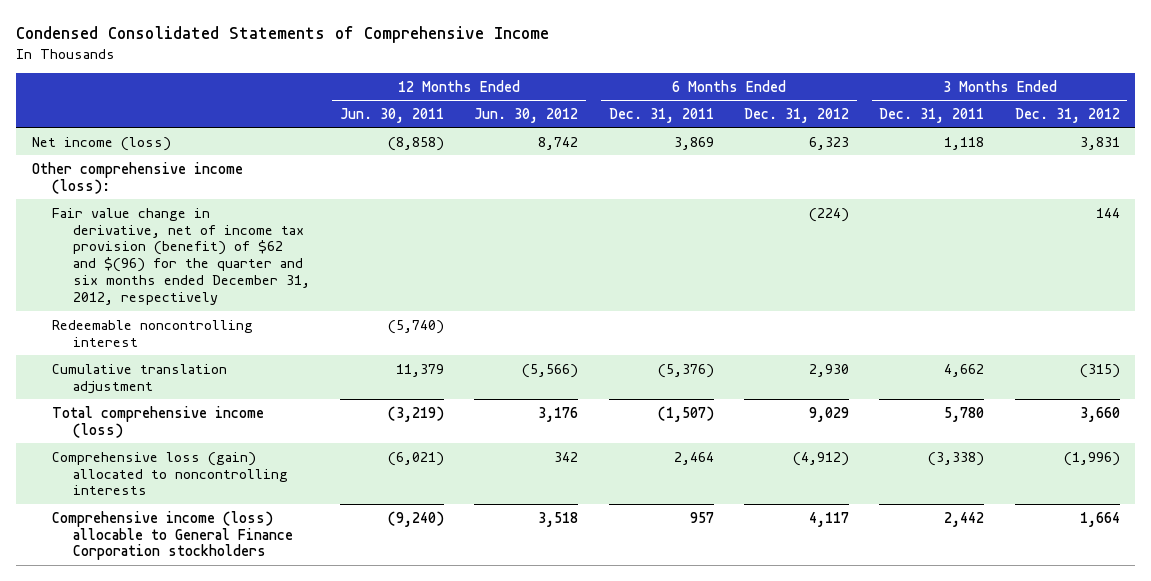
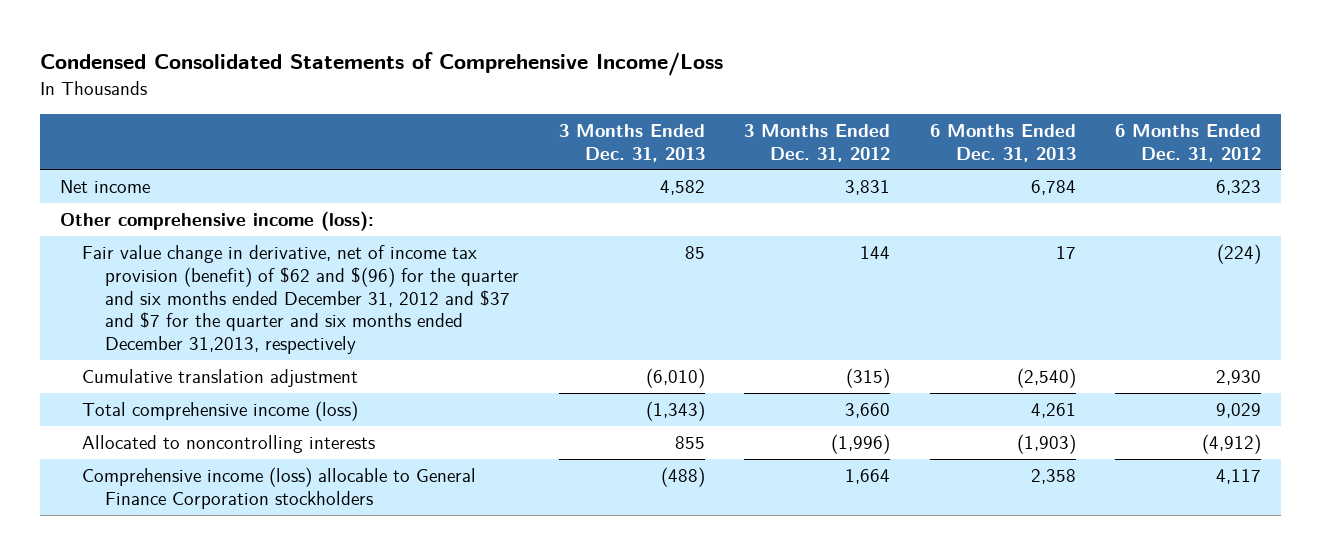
- Condensed Consolidated Statements of Comprehensive Income
+ Condensed Consolidated Statements of Comprehensive Income/Loss
- | 12 Months Ended Jun. 30, 2011 | 12 Months Ended Jun. 30, 2012 | 6 Months Ended Dec. 31, 2011 | 6 Months Ended Dec. 31, 2012 | 3 Months Ended Dec. 31, 2011 | 3 Months Ended Dec. 31, 2012
+ | 3 Months Ended Dec. 31, 2013 | 3 Months Ended Dec. 31, 2012 | 6 Months Ended Dec. 31, 2013 | 6 Months Ended Dec. 31, 2012
- Net income (loss) | (8,858) | 8,742 | 3,869 | 6,323 | 1,118 | 3,831
+ Net income | 4,582 | 3,831 | 6,784 | 6,323
- Fair value change in derivative, net of income tax provision (benefit) of $62 and $(96) for the quarter and six months ended December 31, 2012, respectively | | | | (224) | | 144
- Redeemable noncontrolling interest | (5,740) | | | | |
+ Fair value change in derivative, net of income tax provision (benefit) of $62 and $(96) for the quarter and six months ended December 31, 2012 and $37 and $7 for the quarter and six months ended December 31,2013, respectively | 85 | 144 | 17 | (224)
- Comprehensive loss (gain) allocated to noncontrolling interests | (6,021) | 342 | 2,464 | (4,912) | (3,338) | (1,996)
+ Allocated to noncontrolling interests | 855 | (1,996) | (1,903) | (4,912)

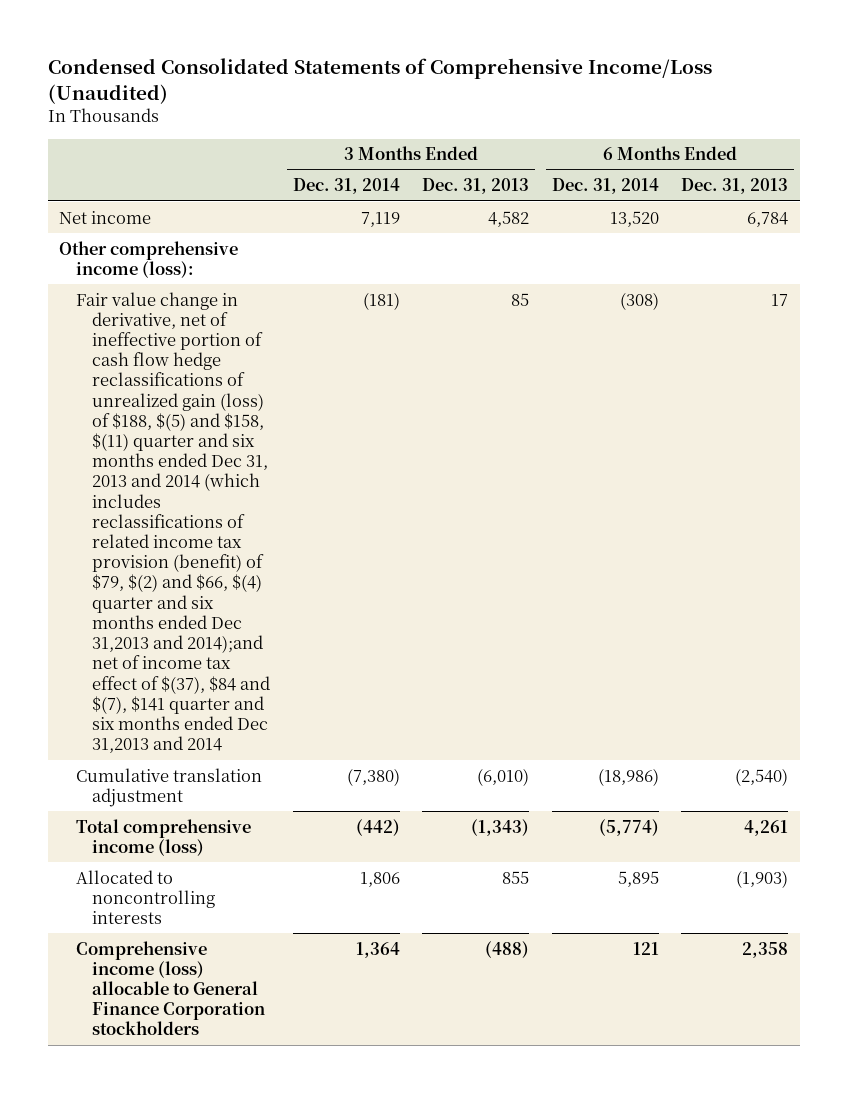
- Condensed Consolidated Statements of Comprehensive Income/Loss
+ Condensed Consolidated Statements of Comprehensive Income/Loss (Unaudited)
- | 3 Months Ended Dec. 31, 2013 | 3 Months Ended Dec. 31, 2012 | 6 Months Ended Dec. 31, 2013 | 6 Months Ended Dec. 31, 2012
+ | 3 Months Ended Dec. 31, 2014 | 3 Months Ended Dec. 31, 2013 | 6 Months Ended Dec. 31, 2014 | 6 Months Ended Dec. 31, 2013
- Fair value change in derivative, net of income tax provision (benefit) of $62 and $(96) for the quarter and six months ended December 31, 2012 and $37 and $7 for the quarter and six months ended December 31,2013, respectively | 85 | 144 | 17 | (224)
+ Fair value change in derivative, net of ineffective portion of cash flow hedge reclassifications of unrealized gain (loss) of $188, $(5) and $158, $(11) quarter and six months ended Dec 31, 2013 and 2014 (which includes reclassifications of related income tax provision (benefit) of $79, $(2) and $66, $(4) quarter and six months ended Dec 31,2013 and 2014);and net of income tax effect of $(37), $84 and $(7), $141 quarter and six months ended Dec 31,2013 and 2014 | (181) | 85 | (308) | 17

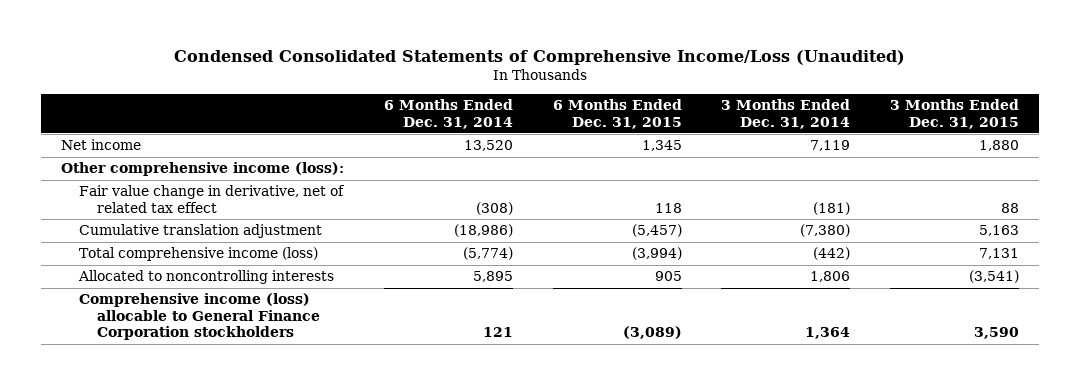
- | 3 Months Ended Dec. 31, 2014 | 3 Months Ended Dec. 31, 2013 | 6 Months Ended Dec. 31, 2014 | 6 Months Ended Dec. 31, 2013
+ | 6 Months Ended Dec. 31, 2014 | 6 Months Ended Dec. 31, 2015 | 3 Months Ended Dec. 31, 2014 | 3 Months Ended Dec. 31, 2015
- Fair value change in derivative, net of ineffective portion of cash flow hedge reclassifications of unrealized gain (loss) of $188, $(5) and $158, $(11) quarter and six months ended Dec 31, 2013 and 2014 (which includes reclassifications of related income tax provision (benefit) of $79, $(2) and $66, $(4) quarter and six months ended Dec 31,2013 and 2014);and net of income tax effect of $(37), $84 and $(7), $141 quarter and six months ended Dec 31,2013 and 2014 | (181) | 85 | (308) | 17
+ Fair value change in derivative, net of related tax effect | (308) | 118 | (181) | 88

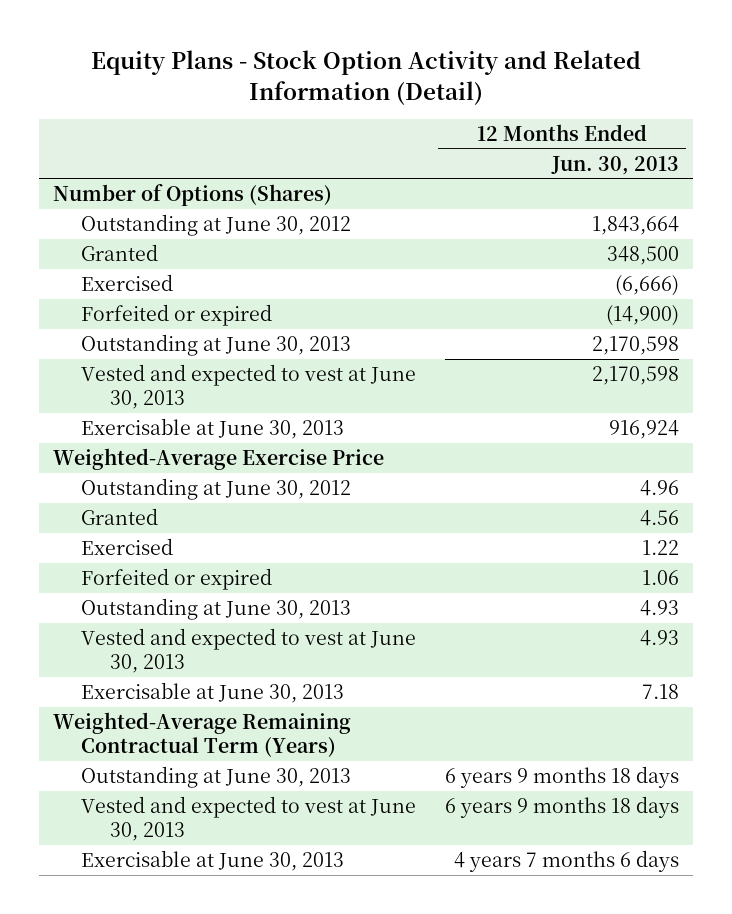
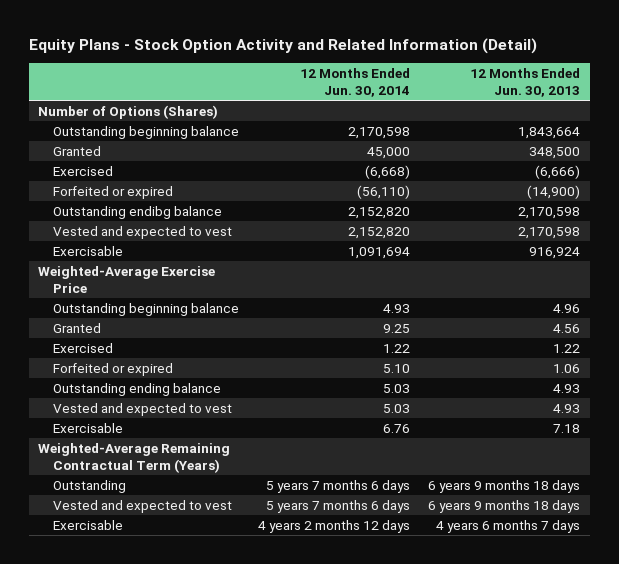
- | 12 Months Ended Jun. 30, 2013
+ | 12 Months Ended Jun. 30, 2014 | 12 Months Ended Jun. 30, 2013
- Outstanding at June 30, 2012 | 1,843,664
+ Outstanding beginning balance | 2,170,598 | 1,843,664
- Outstanding at June 30, 2013 | 2,170,598
- Vested and expected to vest at June 30, 2013 | 2,170,598
- Exercisable at June 30, 2013 | 916,924
+ Outstanding endibg balance | 2,152,820 | 2,170,598
+ Vested and expected to vest | 2,152,820 | 2,170,598
+ Exercisable | 1,091,694 | 916,924
- Outstanding at June 30, 2012 | 4.96
+ Outstanding beginning balance | 4.93 | 4.96
- Outstanding at June 30, 2013 | 4.93
- Vested and expected to vest at June 30, 2013 | 4.93
- Exercisable at June 30, 2013 | 7.18
+ Outstanding ending balance | 5.03 | 4.93
+ Vested and expected to vest | 5.03 | 4.93
+ Exercisable | 6.76 | 7.18
- Outstanding at June 30, 2013 | 6 years 9 months 18 days
- Vested and expected to vest at June 30, 2013 | 6 years 9 months 18 days
- Exercisable at June 30, 2013 | 4 years 7 months 6 days
+ Outstanding | 5 years 7 months 6 days | 6 years 9 months 18 days
+ Vested and expected to vest | 5 years 7 months 6 days | 6 years 9 months 18 days
+ Exercisable | 4 years 2 months 12 days | 4 years 6 months 7 days

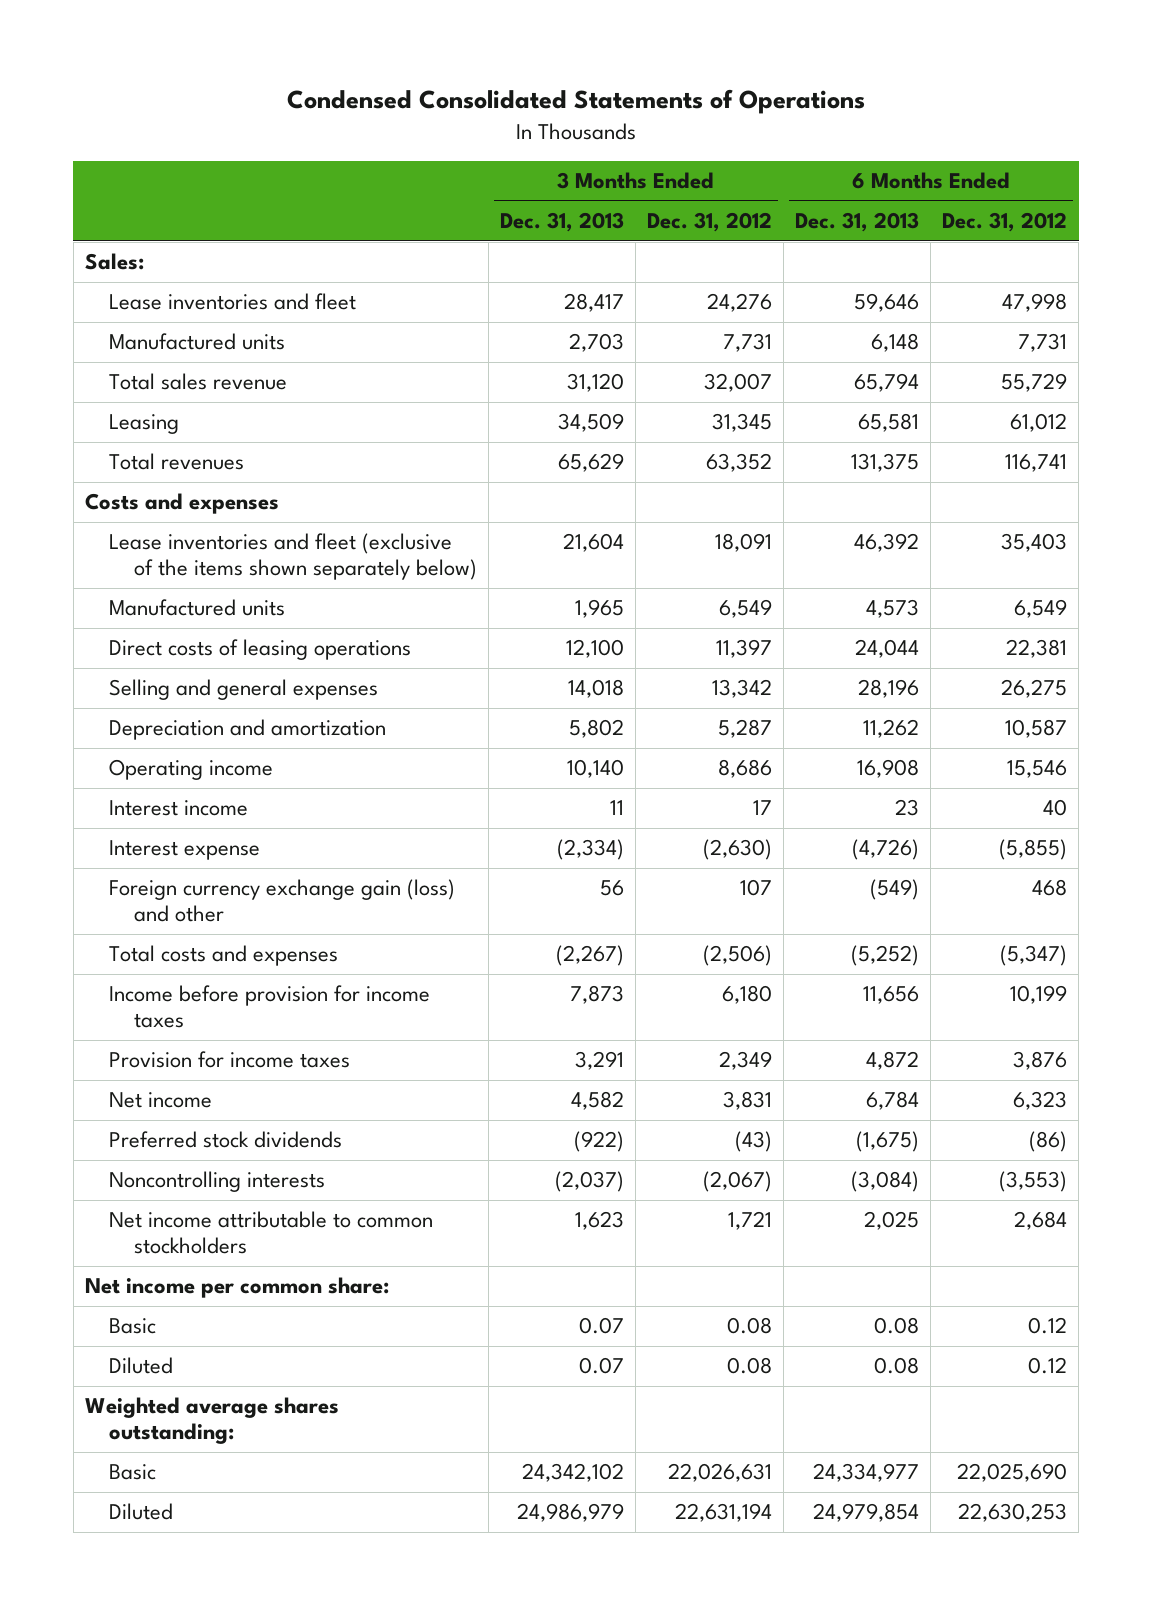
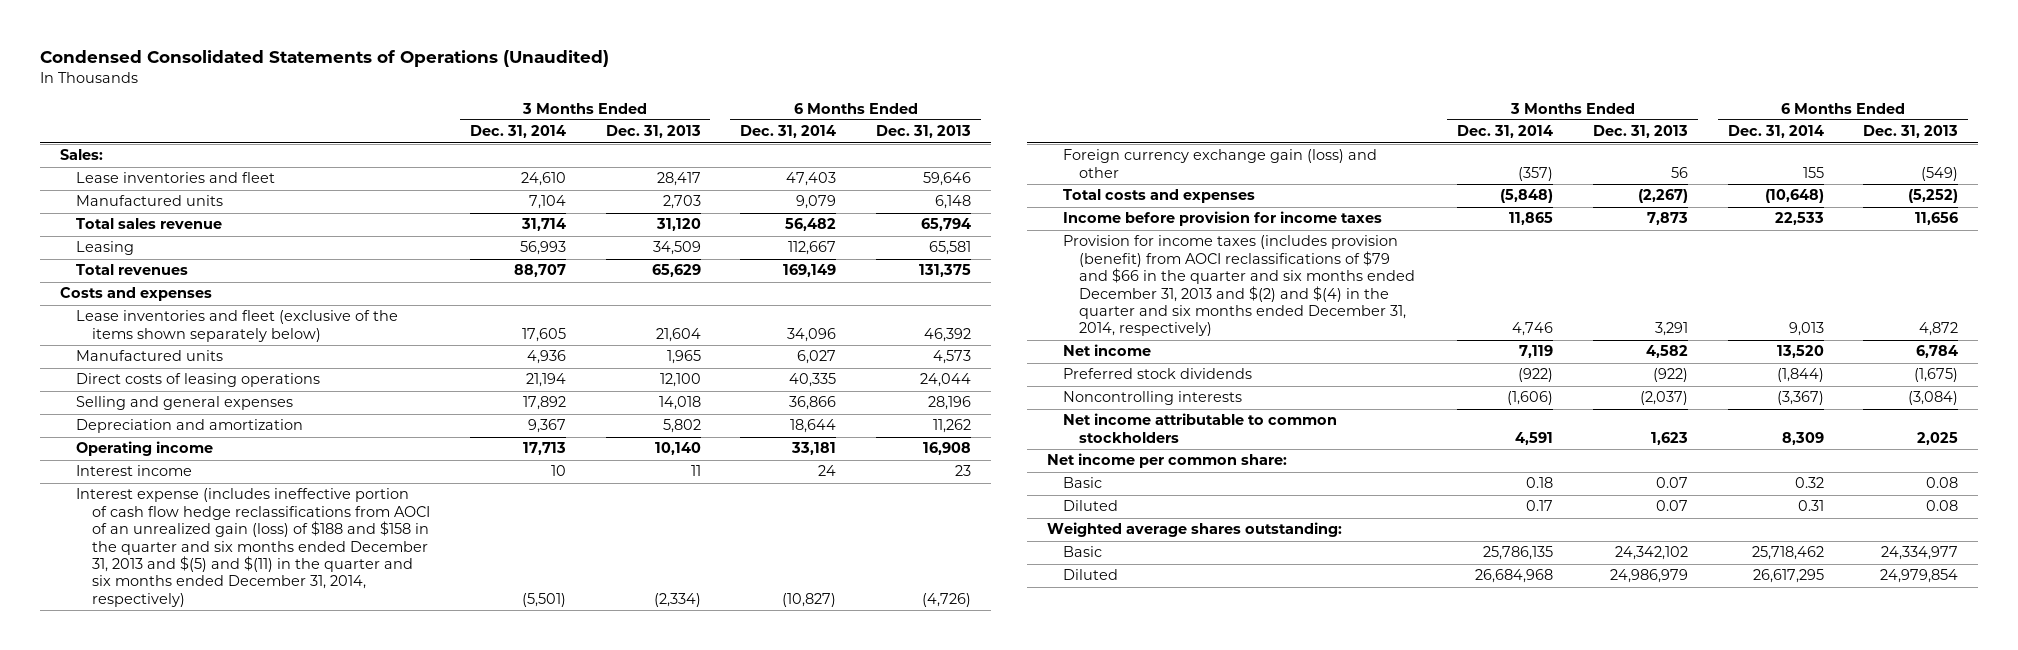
- Condensed Consolidated Statements of Operations
+ Condensed Consolidated Statements of Operations (Unaudited)
- | 3 Months Ended Dec. 31, 2013 | 3 Months Ended Dec. 31, 2012 | 6 Months Ended Dec. 31, 2013 | 6 Months Ended Dec. 31, 2012
+ | 3 Months Ended Dec. 31, 2014 | 3 Months Ended Dec. 31, 2013 | 6 Months Ended Dec. 31, 2014 | 6 Months Ended Dec. 31, 2013
- Interest expense | (2,334) | (2,630) | (4,726) | (5,855)
+ Interest expense (includes ineffective portion of cash flow hedge reclassifications from AOCI of an unrealized gain (loss) of $188 and $158 in the quarter and six months ended December 31, 2013 and $(5) and $(11) in the quarter and six months ended December 31, 2014, respectively) | (5,501) | (2,334) | (10,827) | (4,726)
- Provision for income taxes | 3,291 | 2,349 | 4,872 | 3,876
+ Provision for income taxes (includes provision (benefit) from AOCI reclassifications of $79 and $66 in the quarter and six months ended December 31, 2013 and $(2) and $(4) in the quarter and six months ended December 31, 2014, respectively) | 4,746 | 3,291 | 9,013 | 4,872

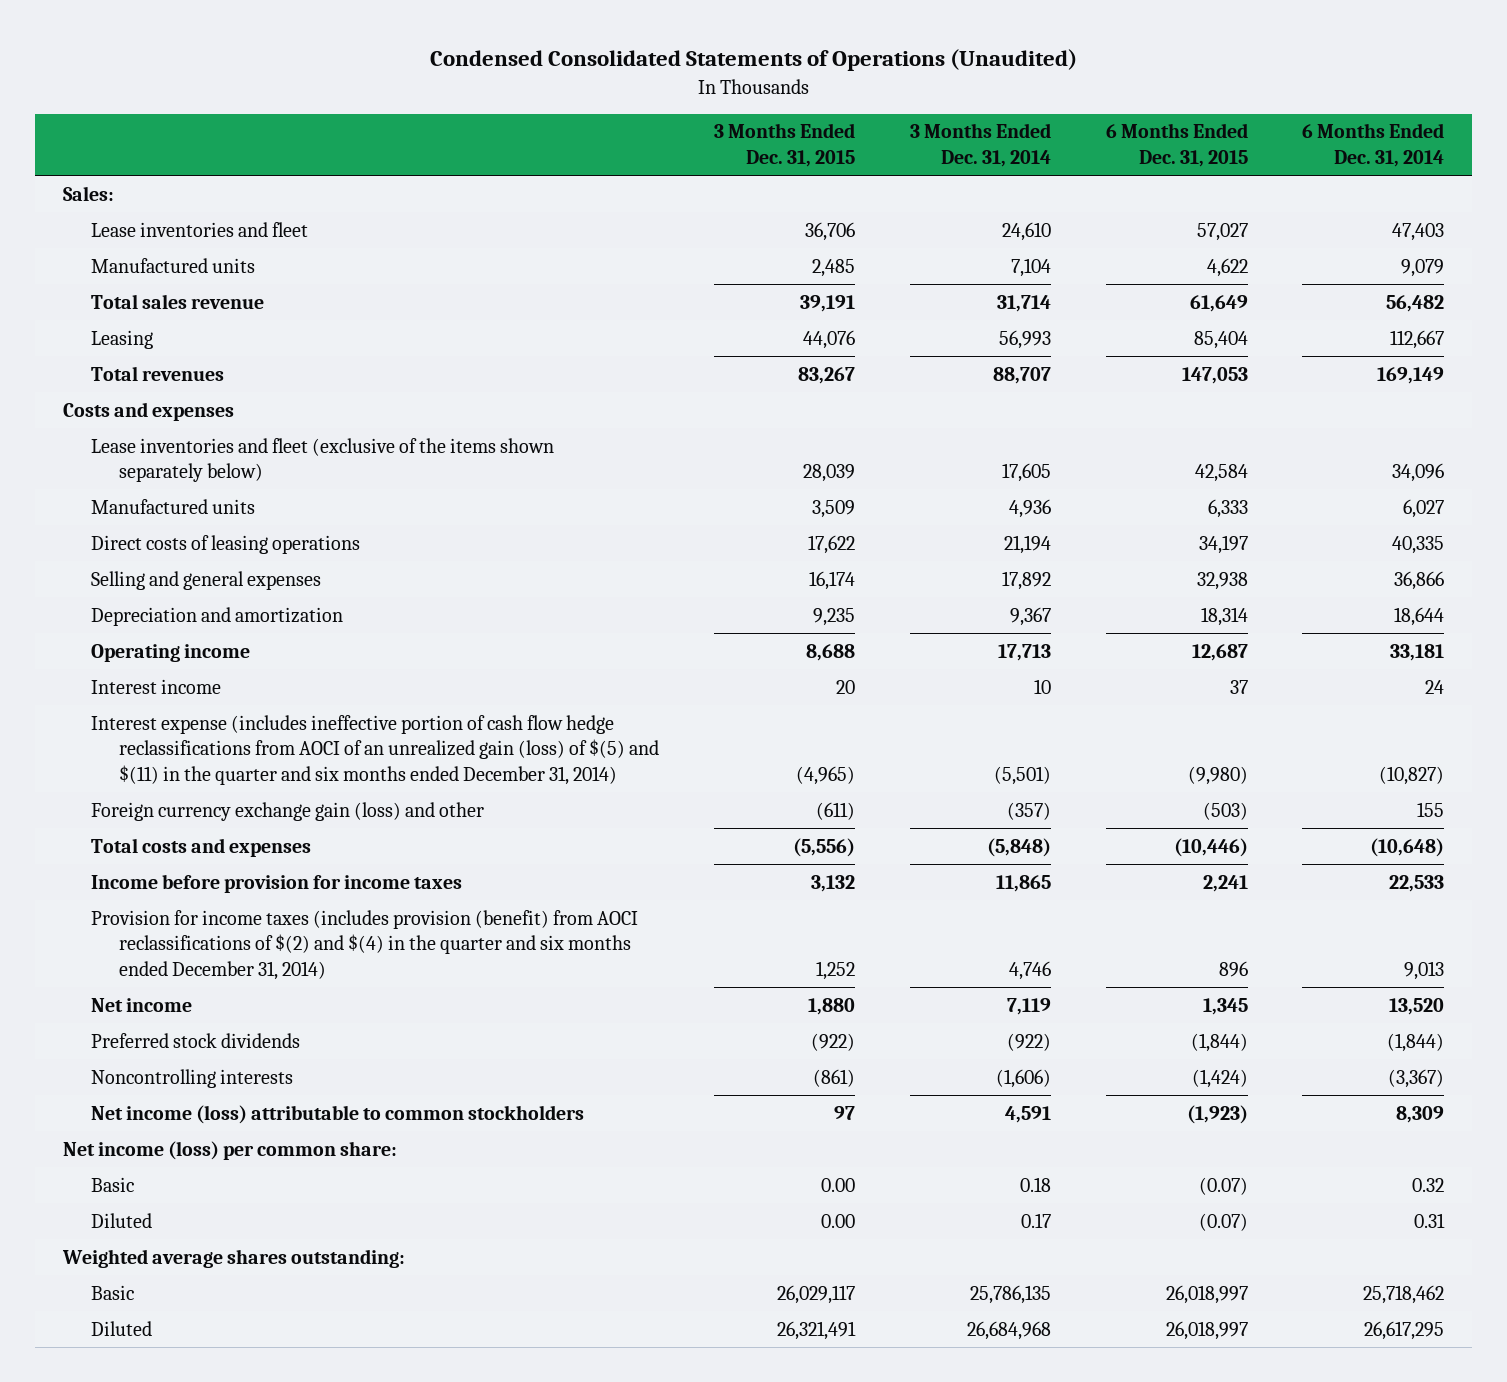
- | 3 Months Ended Dec. 31, 2014 | 3 Months Ended Dec. 31, 2013 | 6 Months Ended Dec. 31, 2014 | 6 Months Ended Dec. 31, 2013
+ | 3 Months Ended Dec. 31, 2015 | 3 Months Ended Dec. 31, 2014 | 6 Months Ended Dec. 31, 2015 | 6 Months Ended Dec. 31, 2014
- Interest expense (includes ineffective portion of cash flow hedge reclassifications from AOCI of an unrealized gain (loss) of $188 and $158 in the quarter and six months ended December 31, 2013 and $(5) and $(11) in the quarter and six months ended December 31, 2014, respectively) | (5,501) | (2,334) | (10,827) | (4,726)
+ Interest expense (includes ineffective portion of cash flow hedge reclassifications from AOCI of an unrealized gain (loss) of $(5) and $(11) in the quarter and six months ended December 31, 2014) | (4,965) | (5,501) | (9,980) | (10,827)
- Provision for income taxes (includes provision (benefit) from AOCI reclassifications of $79 and $66 in the quarter and six months ended December 31, 2013 and $(2) and $(4) in the quarter and six months ended December 31, 2014, respectively) | 4,746 | 3,291 | 9,013 | 4,872
+ Provision for income taxes (includes provision (benefit) from AOCI reclassifications of $(2) and $(4) in the quarter and six months ended December 31, 2014) | 1,252 | 4,746 | 896 | 9,013
- Net income attributable to common stockholders | 4,591 | 1,623 | 8,309 | 2,025
- Net income per common share:
+ Net income (loss) attributable to common stockholders | 97 | 4,591 | (1,923) | 8,309
+ Net income (loss) per common share:

